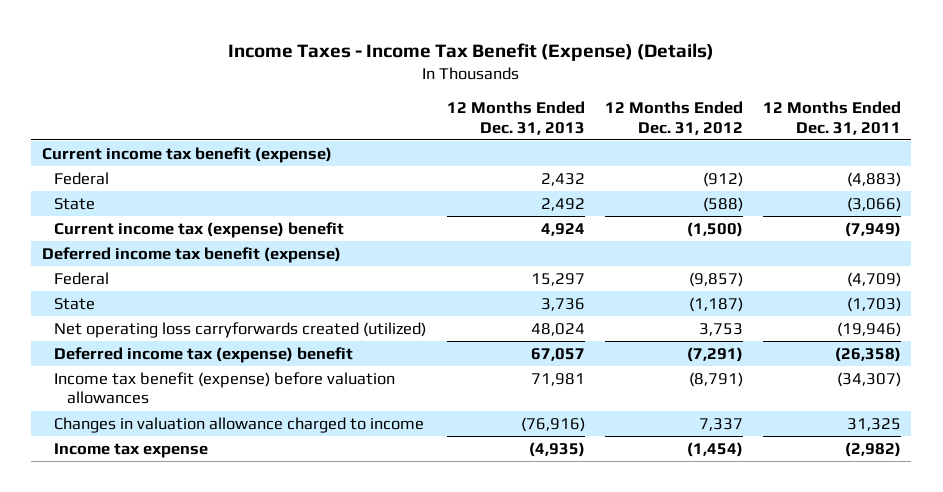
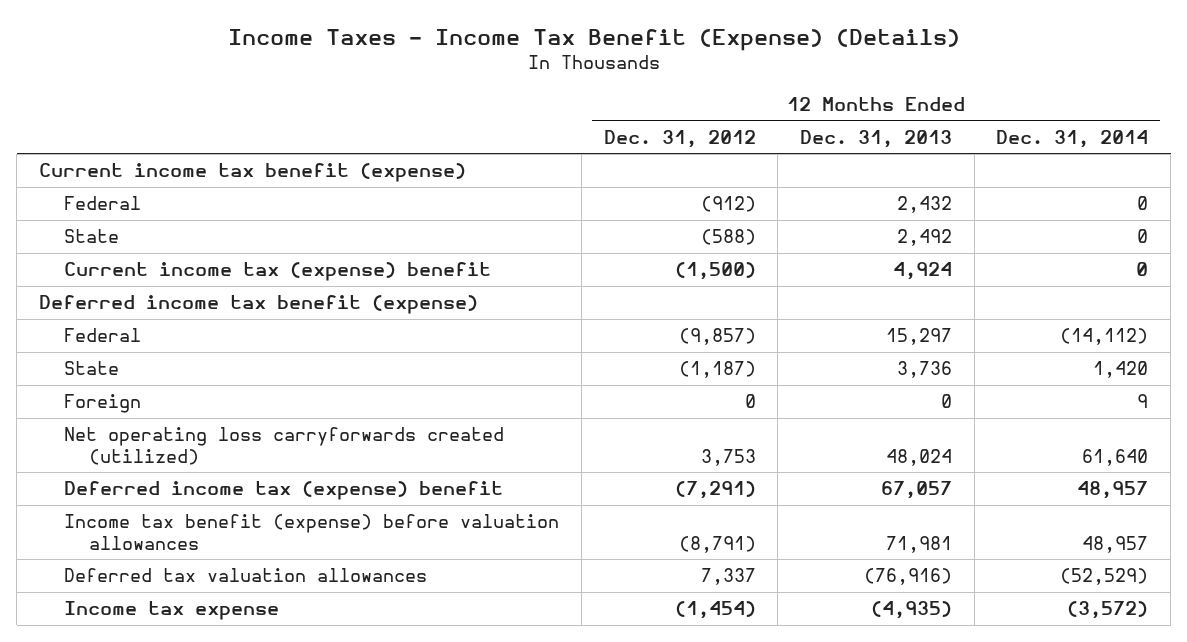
- | 12 Months Ended Dec. 31, 2013 | 12 Months Ended Dec. 31, 2012 | 12 Months Ended Dec. 31, 2011
+ | 12 Months Ended Dec. 31, 2012 | 12 Months Ended Dec. 31, 2013 | 12 Months Ended Dec. 31, 2014
+ Foreign | 0 | 0 | 9
- Changes in valuation allowance charged to income | (76,916) | 7,337 | 31,325
+ Deferred tax valuation allowances | 7,337 | (76,916) | (52,529)

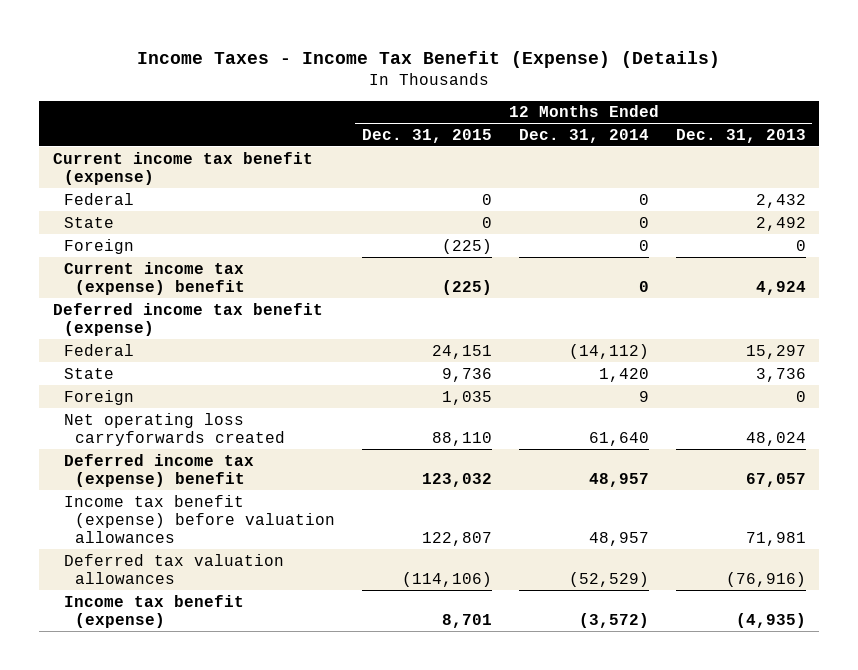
- | 12 Months Ended Dec. 31, 2012 | 12 Months Ended Dec. 31, 2013 | 12 Months Ended Dec. 31, 2014
+ | 12 Months Ended Dec. 31, 2015 | 12 Months Ended Dec. 31, 2014 | 12 Months Ended Dec. 31, 2013
+ Foreign | (225) | 0 | 0
- Net operating loss carryforwards created (utilized) | 3,753 | 48,024 | 61,640
+ Net operating loss carryforwards created | 88,110 | 61,640 | 48,024
- Income tax expense | (1,454) | (4,935) | (3,572)
+ Income tax benefit (expense) | 8,701 | (3,572) | (4,935)

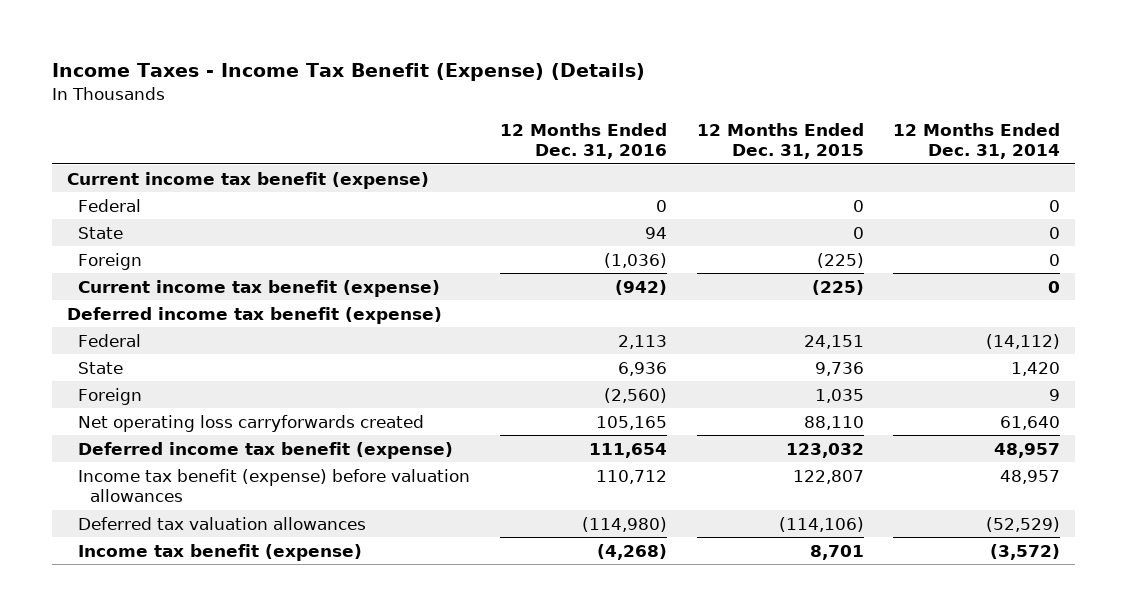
- | 12 Months Ended Dec. 31, 2015 | 12 Months Ended Dec. 31, 2014 | 12 Months Ended Dec. 31, 2013
+ | 12 Months Ended Dec. 31, 2016 | 12 Months Ended Dec. 31, 2015 | 12 Months Ended Dec. 31, 2014
- Current income tax (expense) benefit | (225) | 0 | 4,924
+ Current income tax benefit (expense) | (942) | (225) | 0
- Deferred income tax (expense) benefit | 123,032 | 48,957 | 67,057
+ Deferred income tax benefit (expense) | 111,654 | 123,032 | 48,957

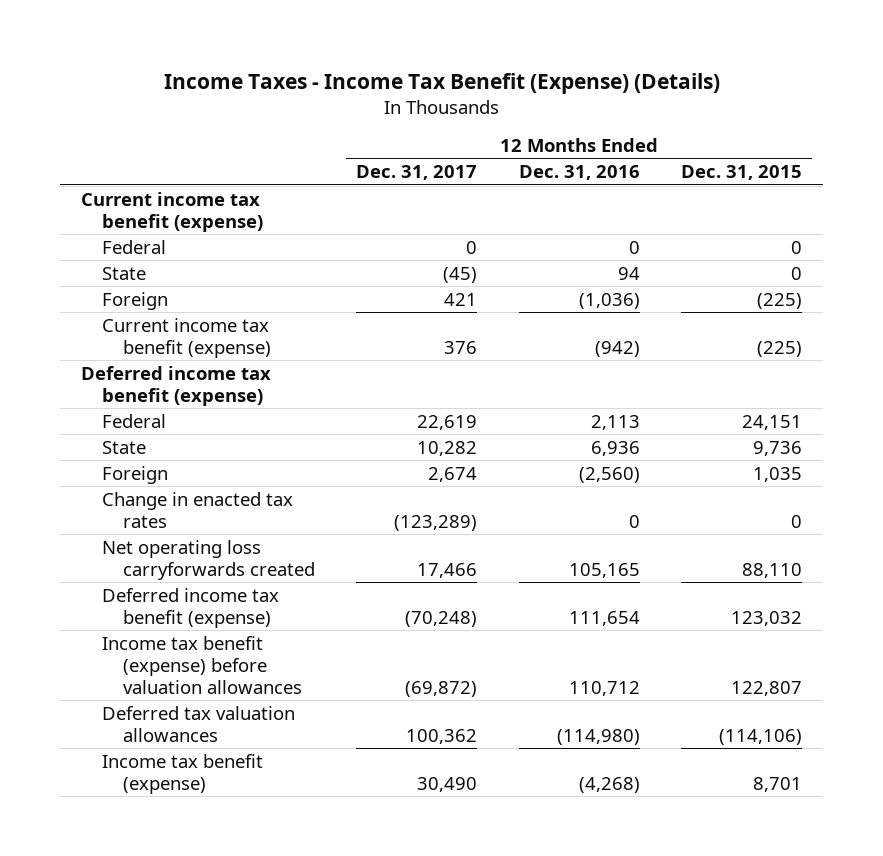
- | 12 Months Ended Dec. 31, 2016 | 12 Months Ended Dec. 31, 2015 | 12 Months Ended Dec. 31, 2014
+ | 12 Months Ended Dec. 31, 2017 | 12 Months Ended Dec. 31, 2016 | 12 Months Ended Dec. 31, 2015
+ Change in enacted tax rates | (123,289) | 0 | 0

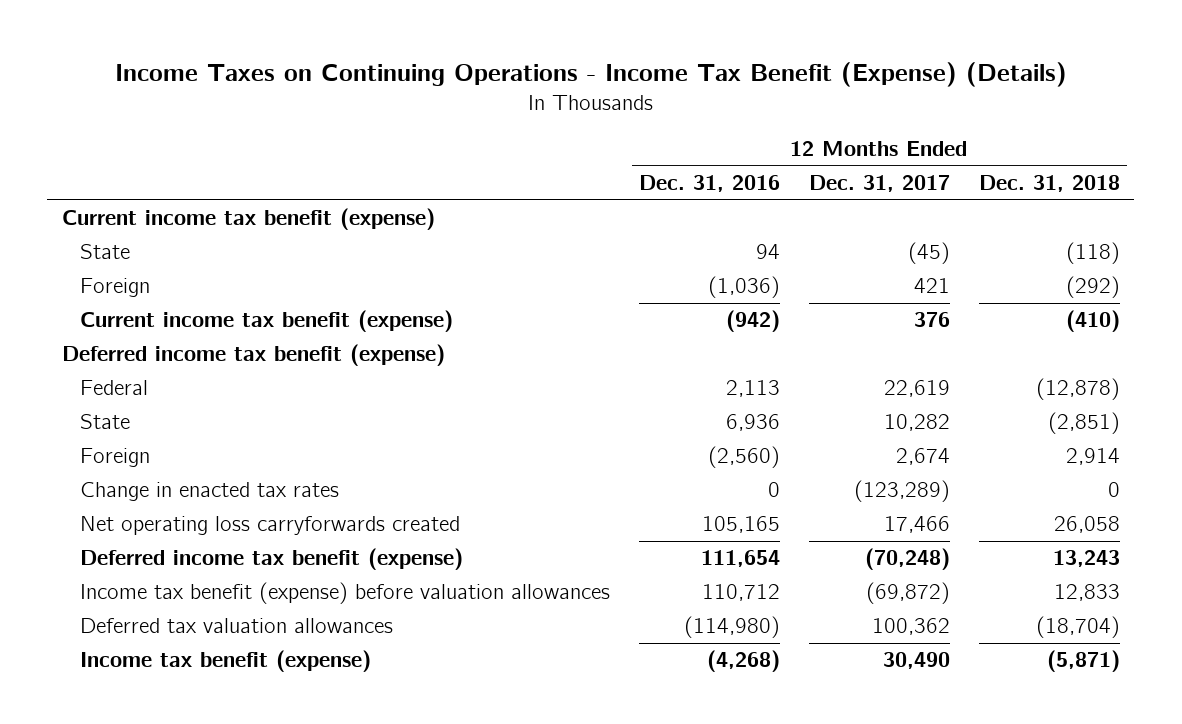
- Income Taxes - Income Tax Benefit (Expense) (Details)
+ Income Taxes on Continuing Operations - Income Tax Benefit (Expense) (Details)
- | 12 Months Ended Dec. 31, 2017 | 12 Months Ended Dec. 31, 2016 | 12 Months Ended Dec. 31, 2015
+ | 12 Months Ended Dec. 31, 2016 | 12 Months Ended Dec. 31, 2017 | 12 Months Ended Dec. 31, 2018
- Federal | 0 | 0 | 0

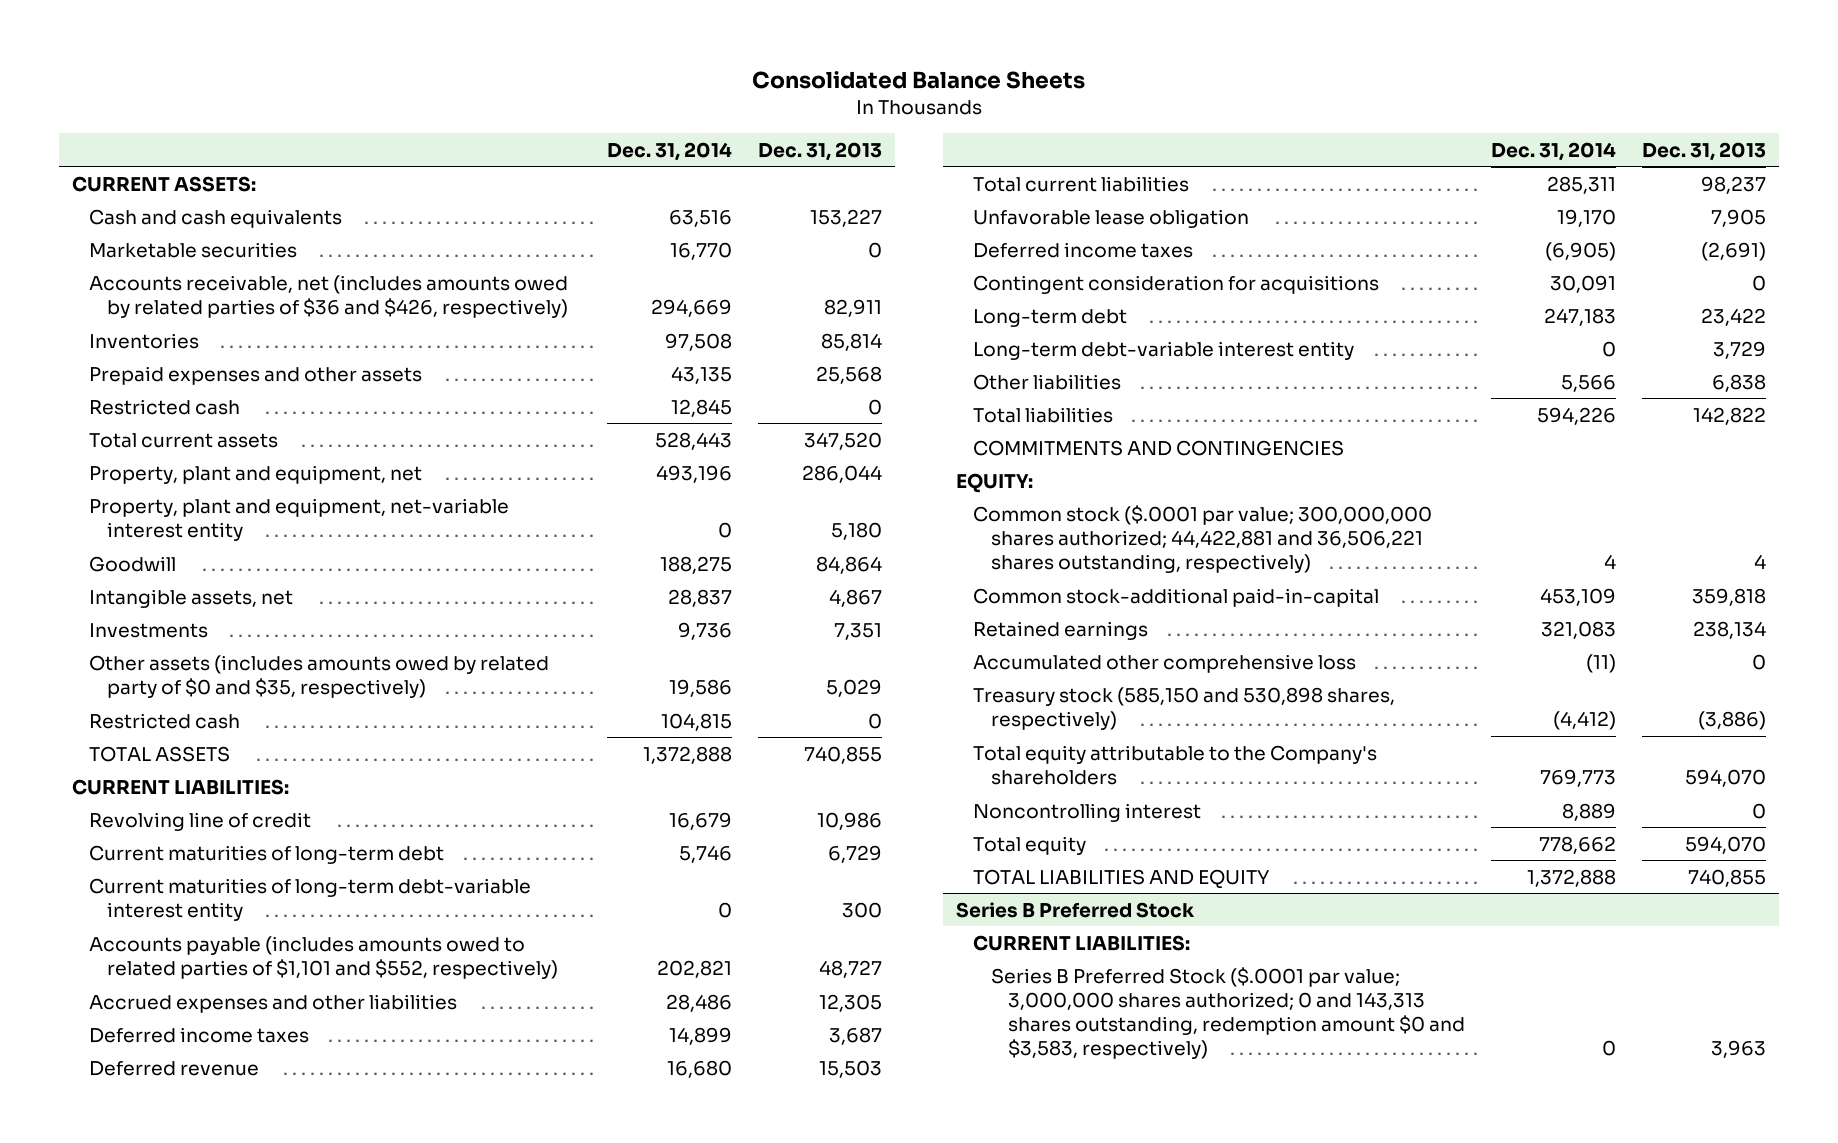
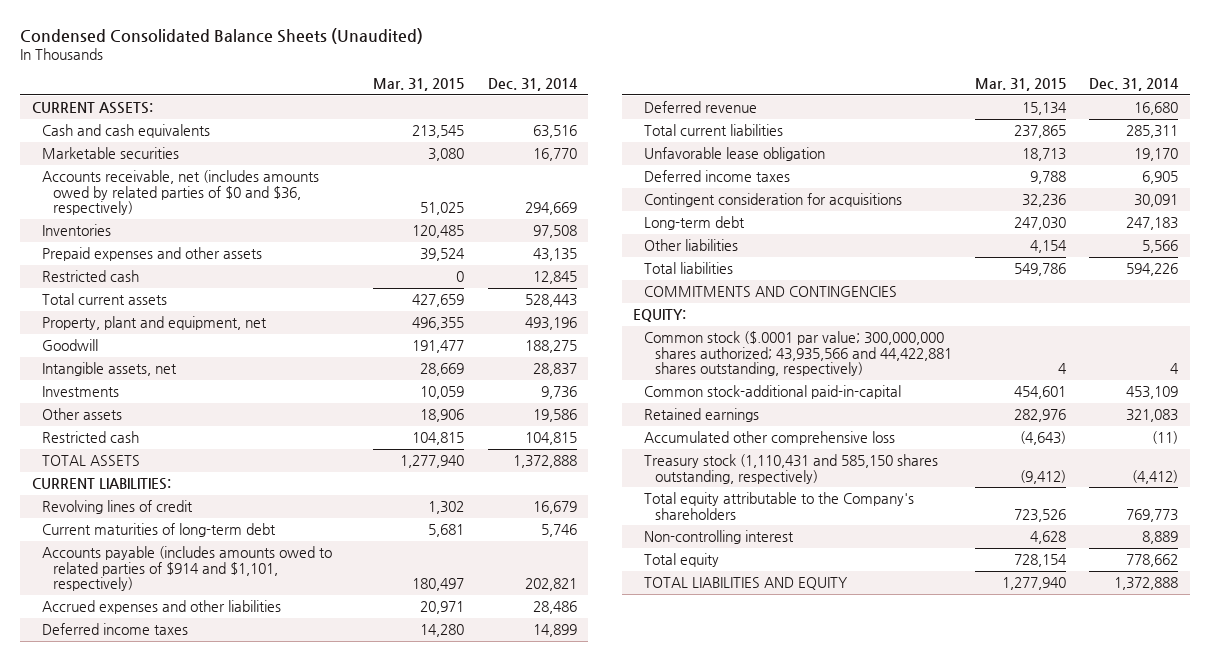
- Consolidated Balance Sheets
+ Condensed Consolidated Balance Sheets (Unaudited)
- | Dec. 31, 2014 | Dec. 31, 2013
+ | Mar. 31, 2015 | Dec. 31, 2014
- Accounts receivable, net (includes amounts owed by related parties of $36 and $426, respectively) | 294,669 | 82,911
+ Accounts receivable, net (includes amounts owed by related parties of $0 and $36, respectively) | 51,025 | 294,669
- Property, plant and equipment, net-variable interest entity | 0 | 5,180
- Other assets (includes amounts owed by related party of $0 and $35, respectively) | 19,586 | 5,029
+ Other assets | 18,906 | 19,586
- Revolving line of credit | 16,679 | 10,986
+ Revolving lines of credit | 1,302 | 16,679
- Current maturities of long-term debt-variable interest entity | 0 | 300
- Accounts payable (includes amounts owed to related parties of $1,101 and $552, respectively) | 202,821 | 48,727
+ Accounts payable (includes amounts owed to related parties of $914 and $1,101, respectively) | 180,497 | 202,821
- Deferred income taxes | (6,905) | (2,691)
+ Deferred income taxes | 9,788 | 6,905
- Long-term debt-variable interest entity | 0 | 3,729
- Common stock ($.0001 par value; 300,000,000 shares authorized; 44,422,881 and 36,506,221 shares outstanding, respectively) | 4 | 4
+ Common stock ($.0001 par value; 300,000,000 shares authorized; 43,935,566 and 44,422,881 shares outstanding, respectively) | 4 | 4
- Treasury stock (585,150 and 530,898 shares, respectively) | (4,412) | (3,886)
+ Treasury stock (1,110,431 and 585,150 shares outstanding, respectively) | (9,412) | (4,412)
- Noncontrolling interest | 8,889 | 0
+ Non-controlling interest | 4,628 | 8,889
- Series B Preferred Stock
- CURRENT LIABILITIES:
- Series B Preferred Stock ($.0001 par value; 3,000,000 shares authorized; 0 and 143,313 shares outstanding, redemption amount $0 and $3,583, respectively) | 0 | 3,963

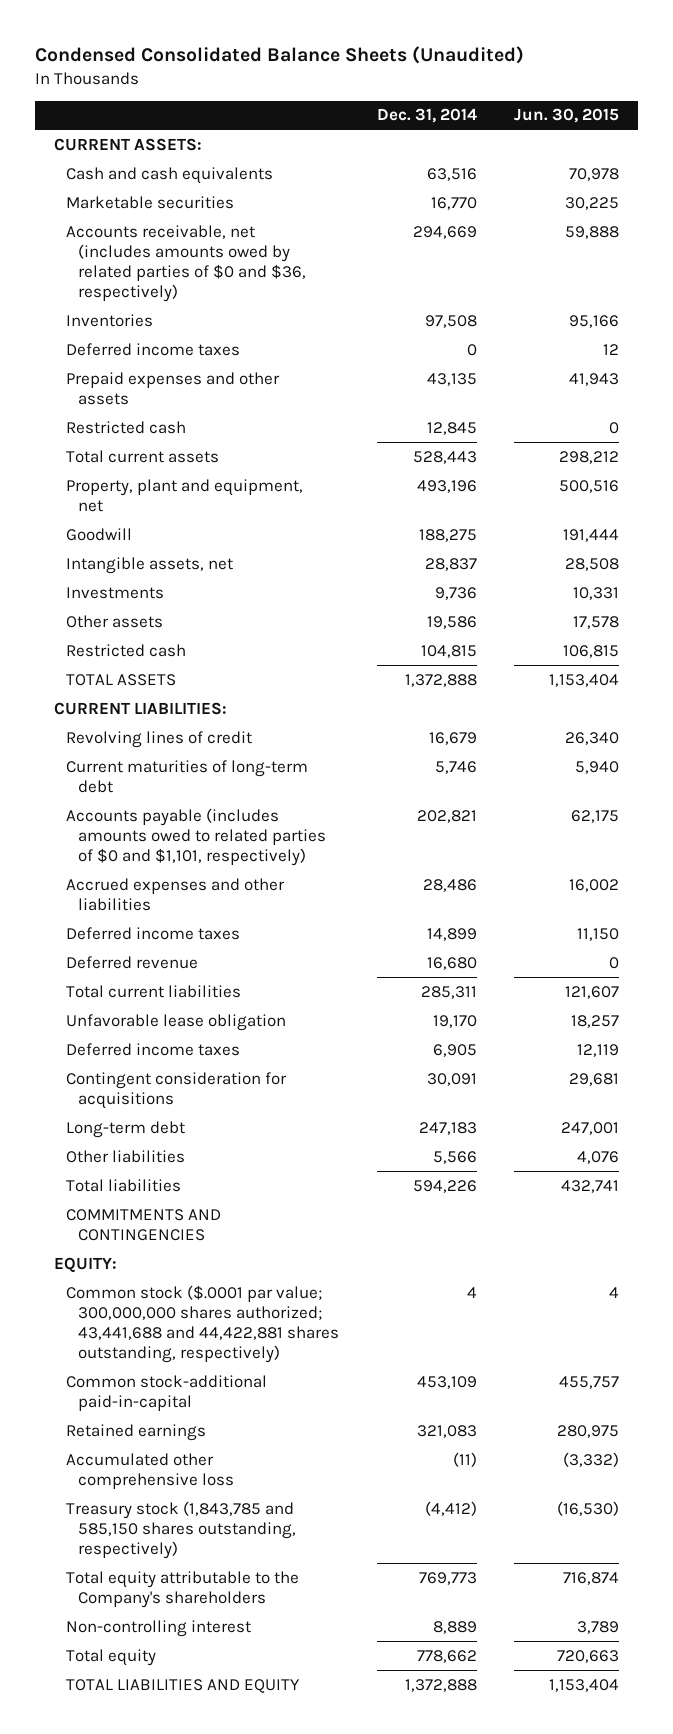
- | Mar. 31, 2015 | Dec. 31, 2014
+ | Dec. 31, 2014 | Jun. 30, 2015
+ Deferred income taxes | 0 | 12
- Accounts payable (includes amounts owed to related parties of $914 and $1,101, respectively) | 180,497 | 202,821
+ Accounts payable (includes amounts owed to related parties of $0 and $1,101, respectively) | 202,821 | 62,175
- Common stock ($.0001 par value; 300,000,000 shares authorized; 43,935,566 and 44,422,881 shares outstanding, respectively) | 4 | 4
+ Common stock ($.0001 par value; 300,000,000 shares authorized; 43,441,688 and 44,422,881 shares outstanding, respectively) | 4 | 4
- Treasury stock (1,110,431 and 585,150 shares outstanding, respectively) | (9,412) | (4,412)
+ Treasury stock (1,843,785 and 585,150 shares outstanding, respectively) | (4,412) | (16,530)

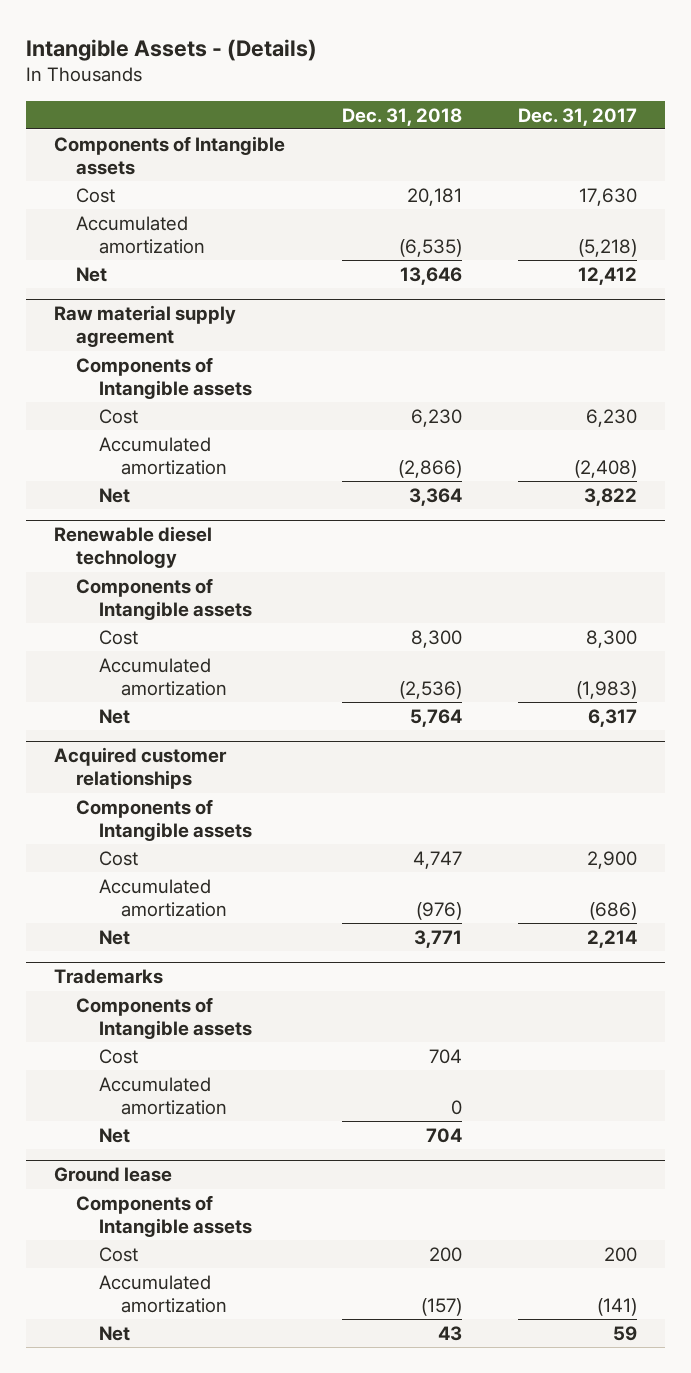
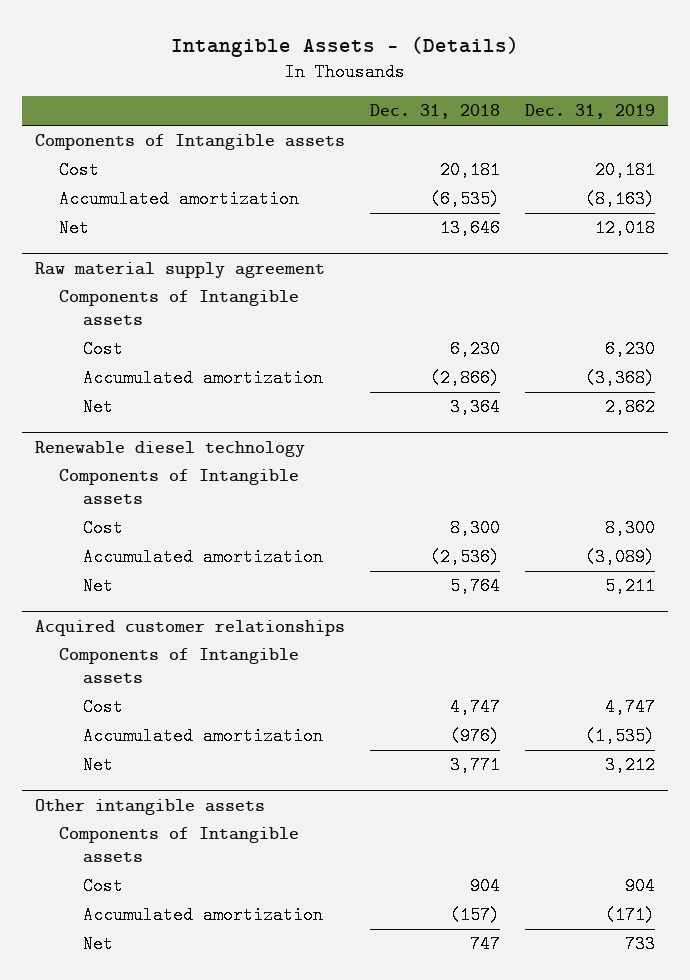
- | Dec. 31, 2018 | Dec. 31, 2017
+ | Dec. 31, 2018 | Dec. 31, 2019
- Trademarks
- Components of Intangible assets
- Cost | 704 |
- Accumulated amortization | 0 |
- Net | 704 |
- Ground lease
+ Other intangible assets
- Cost | 200 | 200
+ Cost | 904 | 904
- Net | 43 | 59
+ Net | 747 | 733

